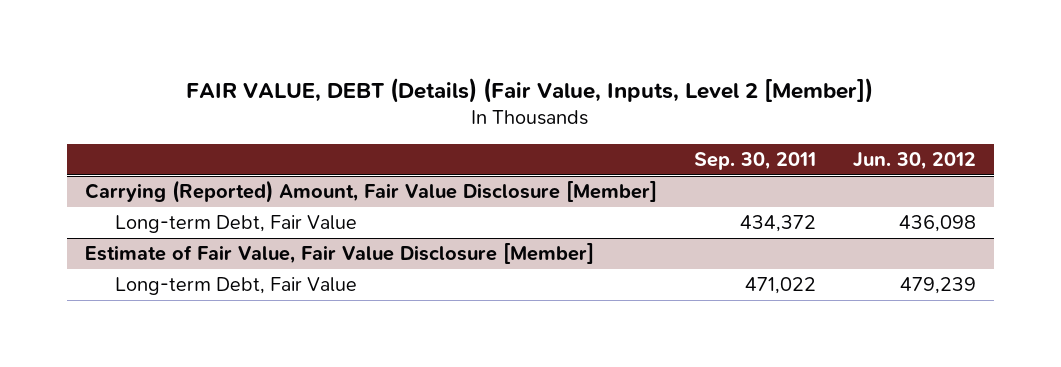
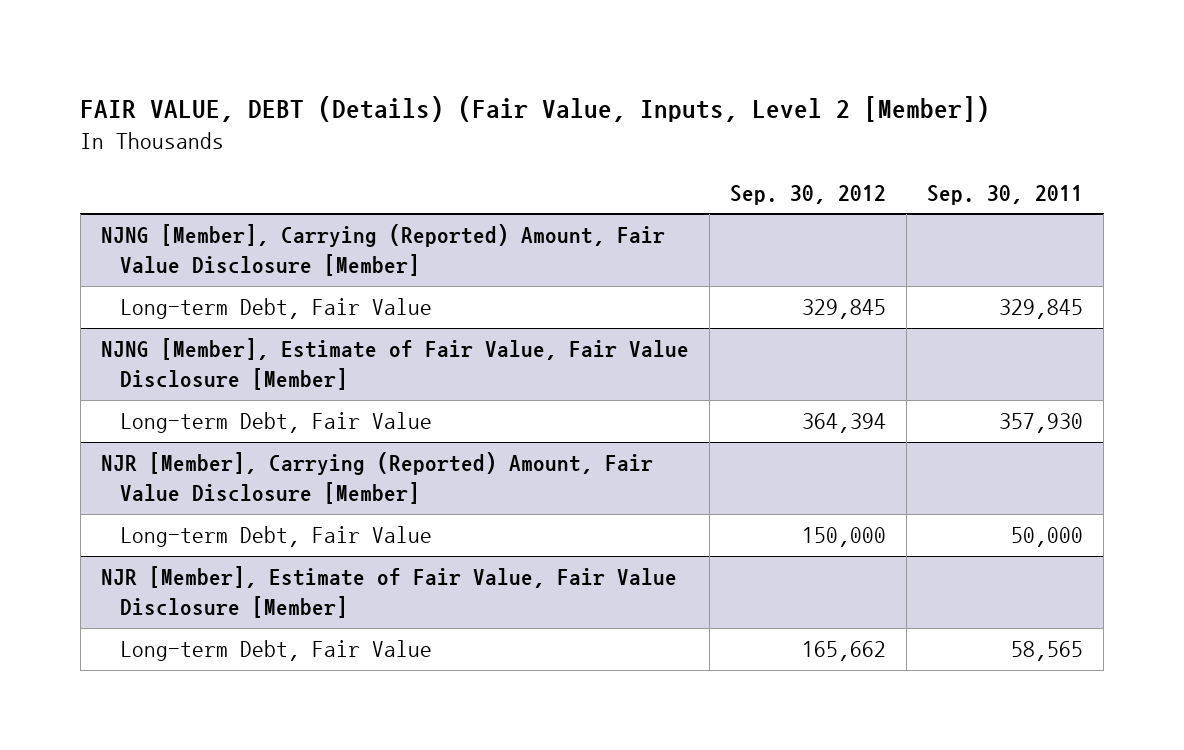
- | Sep. 30, 2011 | Jun. 30, 2012
+ | Sep. 30, 2012 | Sep. 30, 2011
- Carrying (Reported) Amount, Fair Value Disclosure [Member]
- Long-term Debt, Fair Value | 434,372 | 436,098
- Estimate of Fair Value, Fair Value Disclosure [Member]
- Long-term Debt, Fair Value | 471,022 | 479,239
+ NJNG [Member], Carrying (Reported) Amount, Fair Value Disclosure [Member]
+ Long-term Debt, Fair Value | 329,845 | 329,845
+ NJNG [Member], Estimate of Fair Value, Fair Value Disclosure [Member]
+ Long-term Debt, Fair Value | 364,394 | 357,930
+ NJR [Member], Carrying (Reported) Amount, Fair Value Disclosure [Member]
+ Long-term Debt, Fair Value | 150,000 | 50,000
+ NJR [Member], Estimate of Fair Value, Fair Value Disclosure [Member]
+ Long-term Debt, Fair Value | 165,662 | 58,565

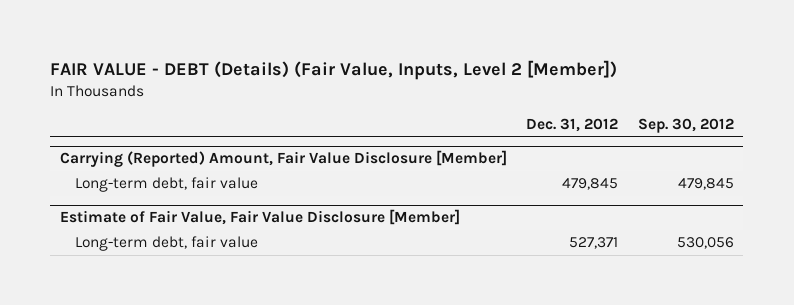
- FAIR VALUE, DEBT (Details) (Fair Value, Inputs, Level 2 [Member])
+ FAIR VALUE - DEBT (Details) (Fair Value, Inputs, Level 2 [Member])
- | Sep. 30, 2012 | Sep. 30, 2011
+ | Dec. 31, 2012 | Sep. 30, 2012
- NJNG [Member], Carrying (Reported) Amount, Fair Value Disclosure [Member]
- Long-term Debt, Fair Value | 329,845 | 329,845
- NJNG [Member], Estimate of Fair Value, Fair Value Disclosure [Member]
- Long-term Debt, Fair Value | 364,394 | 357,930
- NJR [Member], Carrying (Reported) Amount, Fair Value Disclosure [Member]
- Long-term Debt, Fair Value | 150,000 | 50,000
- NJR [Member], Estimate of Fair Value, Fair Value Disclosure [Member]
- Long-term Debt, Fair Value | 165,662 | 58,565
+ Carrying (Reported) Amount, Fair Value Disclosure [Member]
+ Long-term debt, fair value | 479,845 | 479,845
+ Estimate of Fair Value, Fair Value Disclosure [Member]
+ Long-term debt, fair value | 527,371 | 530,056

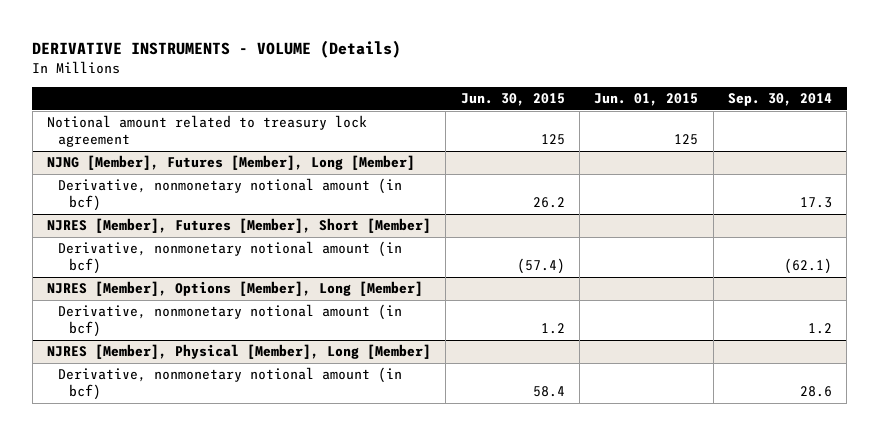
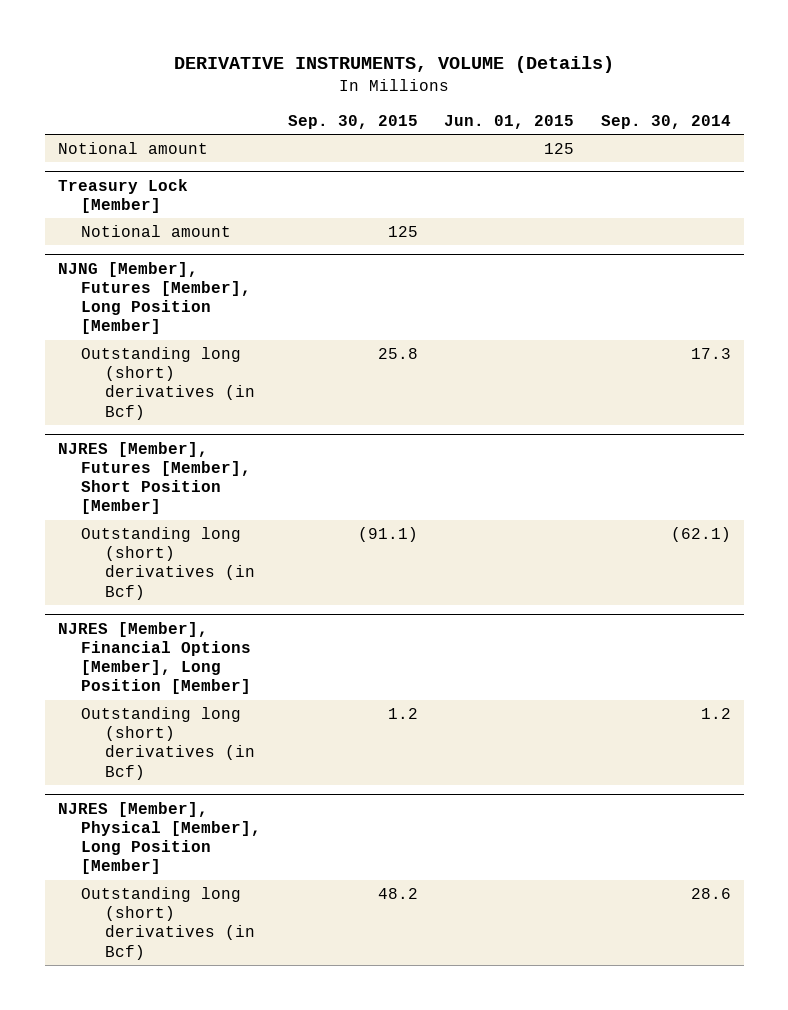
- DERIVATIVE INSTRUMENTS - VOLUME (Details)
+ DERIVATIVE INSTRUMENTS, VOLUME (Details)
- | Jun. 30, 2015 | Jun. 01, 2015 | Sep. 30, 2014
+ | Sep. 30, 2015 | Jun. 01, 2015 | Sep. 30, 2014
- Notional amount related to treasury lock agreement | 125 | 125 |
- NJNG [Member], Futures [Member], Long [Member]
- Derivative, nonmonetary notional amount (in bcf) | 26.2 | | 17.3
- NJRES [Member], Futures [Member], Short [Member]
- Derivative, nonmonetary notional amount (in bcf) | (57.4) | | (62.1)
- NJRES [Member], Options [Member], Long [Member]
- Derivative, nonmonetary notional amount (in bcf) | 1.2 | | 1.2
- NJRES [Member], Physical [Member], Long [Member]
- Derivative, nonmonetary notional amount (in bcf) | 58.4 | | 28.6
+ Notional amount | | 125 |
+ Treasury Lock [Member]
+ Notional amount | 125 | |
+ NJNG [Member], Futures [Member], Long Position [Member]
+ Outstanding long (short) derivatives (in Bcf) | 25.8 | | 17.3
+ NJRES [Member], Futures [Member], Short Position [Member]
+ Outstanding long (short) derivatives (in Bcf) | (91.1) | | (62.1)
+ NJRES [Member], Financial Options [Member], Long Position [Member]
+ Outstanding long (short) derivatives (in Bcf) | 1.2 | | 1.2
+ NJRES [Member], Physical [Member], Long Position [Member]
+ Outstanding long (short) derivatives (in Bcf) | 48.2 | | 28.6

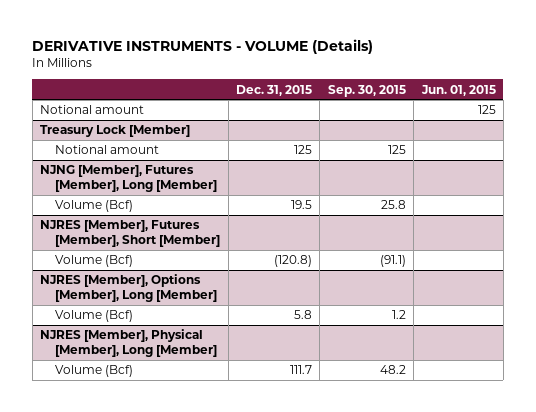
- DERIVATIVE INSTRUMENTS, VOLUME (Details)
+ DERIVATIVE INSTRUMENTS - VOLUME (Details)
- | Sep. 30, 2015 | Jun. 01, 2015 | Sep. 30, 2014
+ | Dec. 31, 2015 | Sep. 30, 2015 | Jun. 01, 2015
- NJNG [Member], Futures [Member], Long Position [Member]
- Outstanding long (short) derivatives (in Bcf) | 25.8 | | 17.3
- NJRES [Member], Futures [Member], Short Position [Member]
- Outstanding long (short) derivatives (in Bcf) | (91.1) | | (62.1)
- NJRES [Member], Financial Options [Member], Long Position [Member]
- Outstanding long (short) derivatives (in Bcf) | 1.2 | | 1.2
- NJRES [Member], Physical [Member], Long Position [Member]
- Outstanding long (short) derivatives (in Bcf) | 48.2 | | 28.6
+ NJNG [Member], Futures [Member], Long [Member]
+ Volume (Bcf) | 19.5 | 25.8 |
+ NJRES [Member], Futures [Member], Short [Member]
+ Volume (Bcf) | (120.8) | (91.1) |
+ NJRES [Member], Options [Member], Long [Member]
+ Volume (Bcf) | 5.8 | 1.2 |
+ NJRES [Member], Physical [Member], Long [Member]
+ Volume (Bcf) | 111.7 | 48.2 |

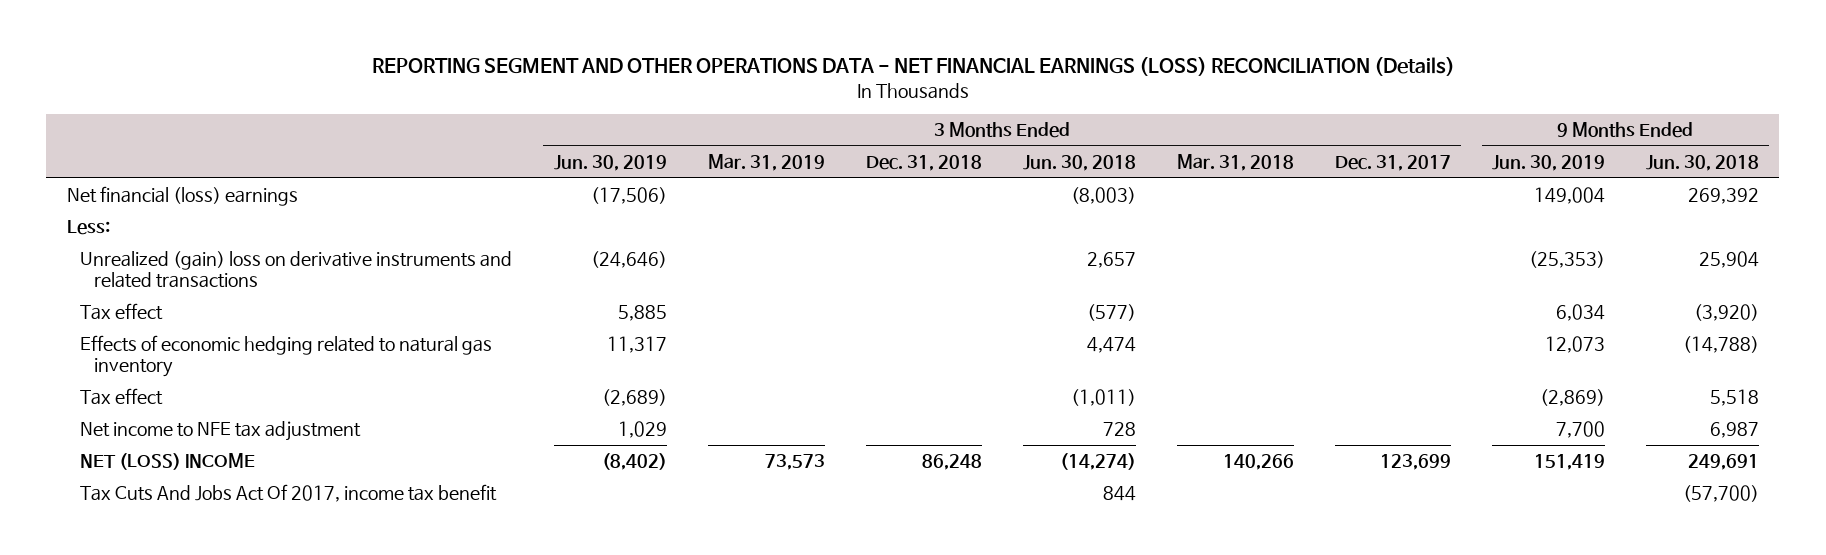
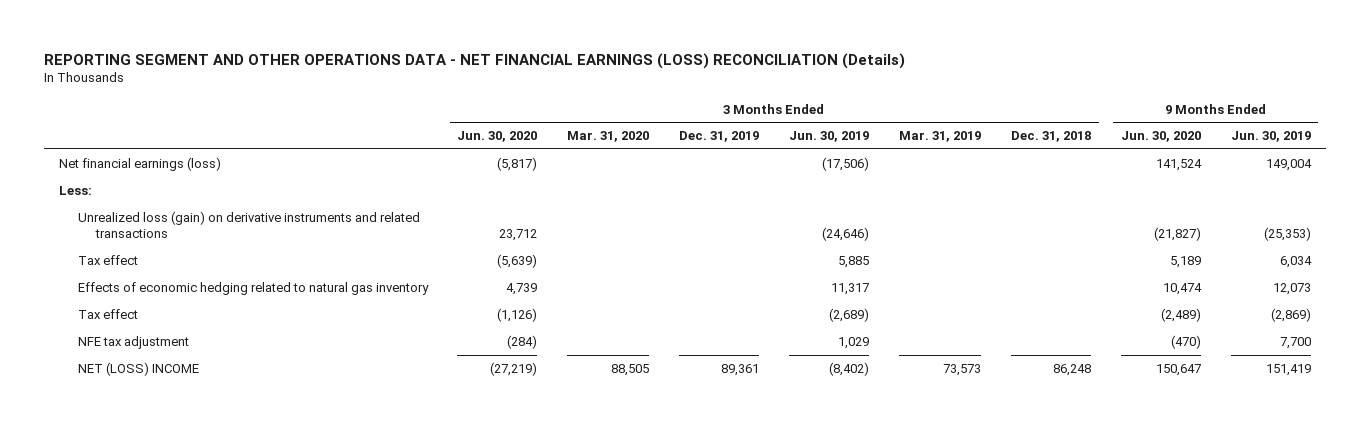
- | 3 Months Ended Jun. 30, 2019 | 3 Months Ended Mar. 31, 2019 | 3 Months Ended Dec. 31, 2018 | 3 Months Ended Jun. 30, 2018 | 3 Months Ended Mar. 31, 2018 | 3 Months Ended Dec. 31, 2017 | 9 Months Ended Jun. 30, 2019 | 9 Months Ended Jun. 30, 2018
+ | 3 Months Ended Jun. 30, 2020 | 3 Months Ended Mar. 31, 2020 | 3 Months Ended Dec. 31, 2019 | 3 Months Ended Jun. 30, 2019 | 3 Months Ended Mar. 31, 2019 | 3 Months Ended Dec. 31, 2018 | 9 Months Ended Jun. 30, 2020 | 9 Months Ended Jun. 30, 2019
- Net financial (loss) earnings | (17,506) | | | (8,003) | | | 149,004 | 269,392
+ Net financial earnings (loss) | (5,817) | | | (17,506) | | | 141,524 | 149,004
- Unrealized (gain) loss on derivative instruments and related transactions | (24,646) | | | 2,657 | | | (25,353) | 25,904
+ Unrealized loss (gain) on derivative instruments and related transactions | 23,712 | | | (24,646) | | | (21,827) | (25,353)
- Net income to NFE tax adjustment | 1,029 | | | 728 | | | 7,700 | 6,987
+ NFE tax adjustment | (284) | | | 1,029 | | | (470) | 7,700
- Tax Cuts And Jobs Act Of 2017, income tax benefit | | | | 844 | | | | (57,700)

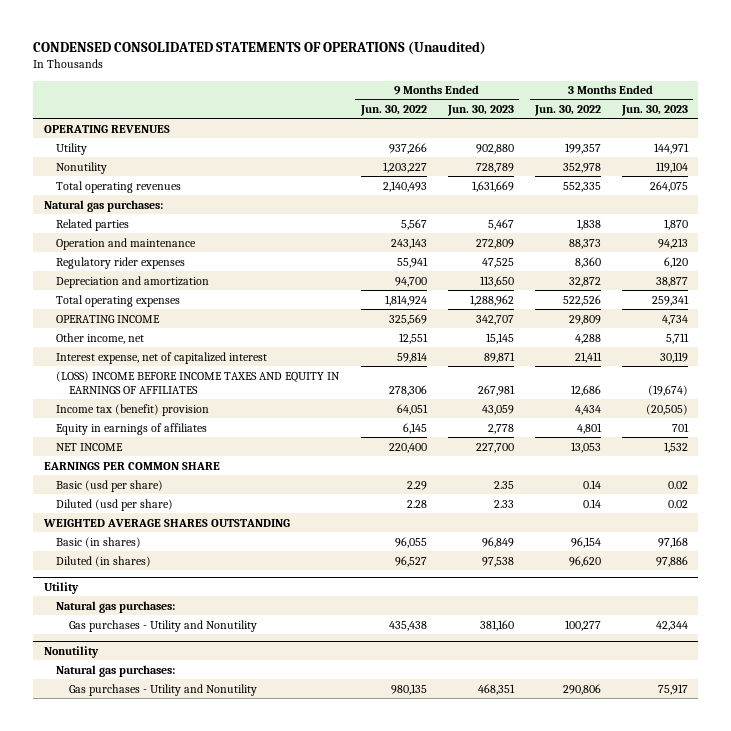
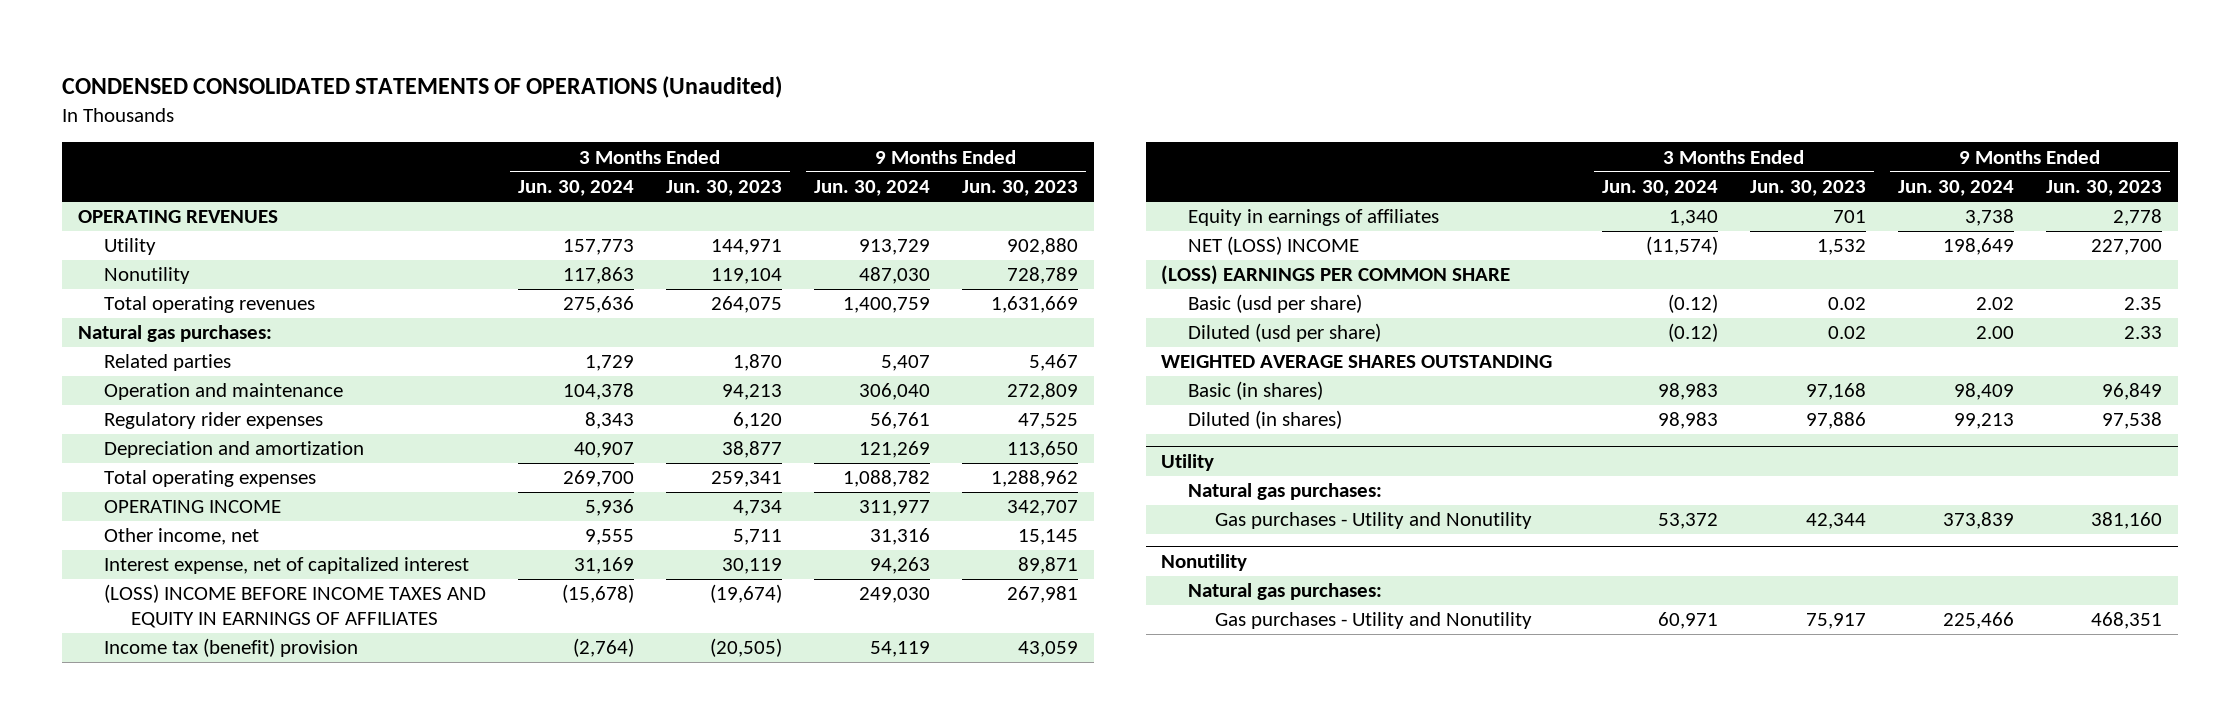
- | 9 Months Ended Jun. 30, 2022 | 9 Months Ended Jun. 30, 2023 | 3 Months Ended Jun. 30, 2022 | 3 Months Ended Jun. 30, 2023
+ | 3 Months Ended Jun. 30, 2024 | 3 Months Ended Jun. 30, 2023 | 9 Months Ended Jun. 30, 2024 | 9 Months Ended Jun. 30, 2023
- NET INCOME | 220,400 | 227,700 | 13,053 | 1,532
- EARNINGS PER COMMON SHARE
+ NET (LOSS) INCOME | (11,574) | 1,532 | 198,649 | 227,700
+ (LOSS) EARNINGS PER COMMON SHARE

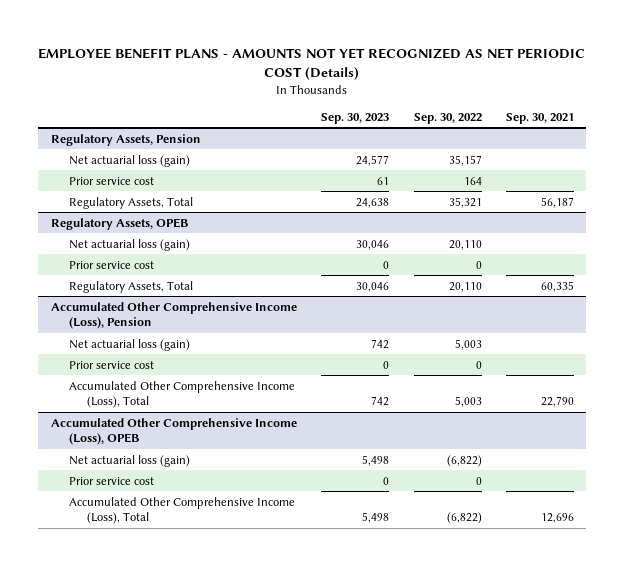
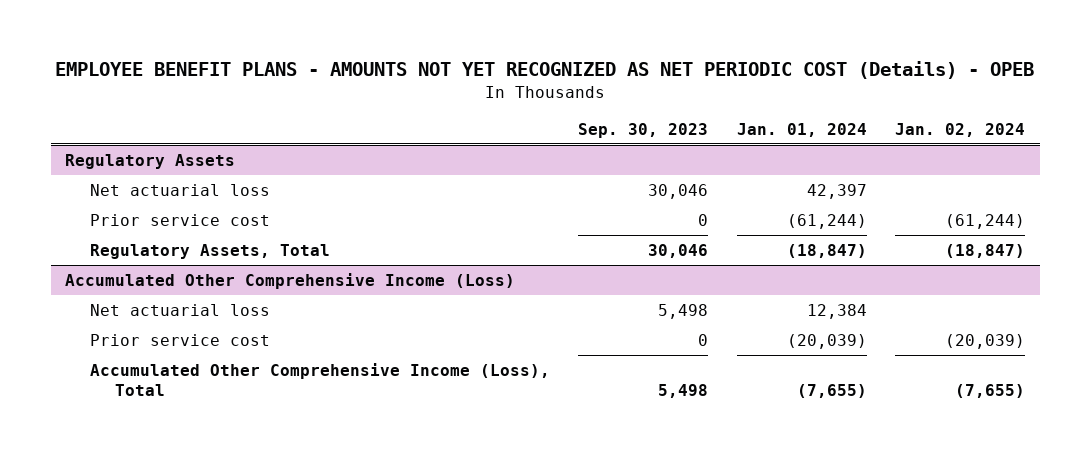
- EMPLOYEE BENEFIT PLANS - AMOUNTS NOT YET RECOGNIZED AS NET PERIODIC COST (Details)
+ EMPLOYEE BENEFIT PLANS - AMOUNTS NOT YET RECOGNIZED AS NET PERIODIC COST (Details) - OPEB
- | Sep. 30, 2023 | Sep. 30, 2022 | Sep. 30, 2021
+ | Sep. 30, 2023 | Jan. 01, 2024 | Jan. 02, 2024
- Regulatory Assets, Pension
- Net actuarial loss (gain) | 24,577 | 35,157 |
- Prior service cost | 61 | 164 |
- Regulatory Assets, Total | 24,638 | 35,321 | 56,187
- Regulatory Assets, OPEB
- Net actuarial loss (gain) | 30,046 | 20,110 |
+ Regulatory Assets
+ Net actuarial loss | 30,046 | 42,397 |
- Accumulated Other Comprehensive Income (Loss), Pension
- Net actuarial loss (gain) | 742 | 5,003 |
- Prior service cost | 0 | 0 |
- Accumulated Other Comprehensive Income (Loss), Total | 742 | 5,003 | 22,790
- Accumulated Other Comprehensive Income (Loss), OPEB
- Net actuarial loss (gain) | 5,498 | (6,822) |
+ Accumulated Other Comprehensive Income (Loss)
+ Net actuarial loss | 5,498 | 12,384 |

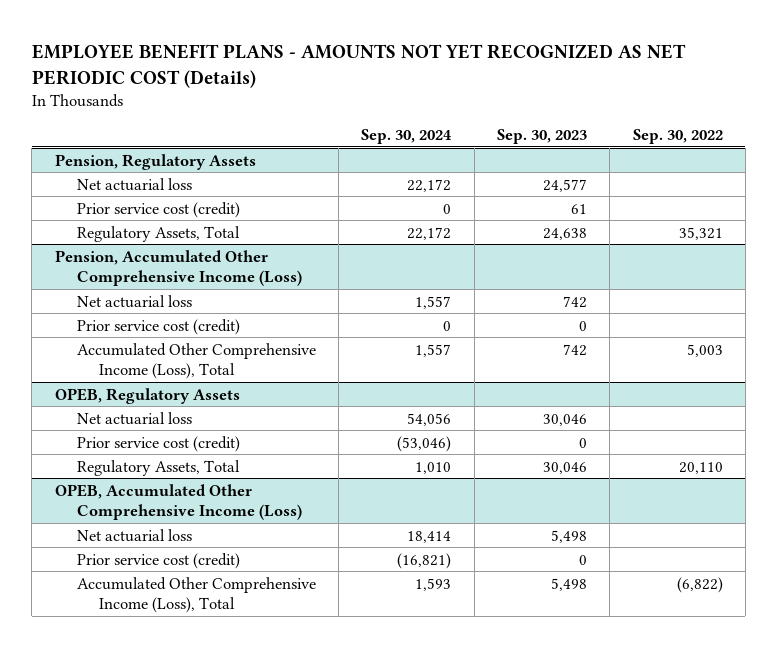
- EMPLOYEE BENEFIT PLANS - AMOUNTS NOT YET RECOGNIZED AS NET PERIODIC COST (Details) - OPEB
+ EMPLOYEE BENEFIT PLANS - AMOUNTS NOT YET RECOGNIZED AS NET PERIODIC COST (Details)
- | Sep. 30, 2023 | Jan. 01, 2024 | Jan. 02, 2024
+ | Sep. 30, 2024 | Sep. 30, 2023 | Sep. 30, 2022
- Regulatory Assets
+ Pension, Regulatory Assets
+ Net actuarial loss | 22,172 | 24,577 |
+ Prior service cost (credit) | 0 | 61 |
+ Regulatory Assets, Total | 22,172 | 24,638 | 35,321
+ Pension, Accumulated Other Comprehensive Income (Loss)
+ Net actuarial loss | 1,557 | 742 |
+ Prior service cost (credit) | 0 | 0 |
+ Accumulated Other Comprehensive Income (Loss), Total | 1,557 | 742 | 5,003
+ OPEB, Regulatory Assets
- Prior service cost | 0 | (61,244) | (61,244)
+ Prior service cost (credit) | (53,046) | 0 |
- Accumulated Other Comprehensive Income (Loss)
+ OPEB, Accumulated Other Comprehensive Income (Loss)
- Prior service cost | 0 | (20,039) | (20,039)
+ Prior service cost (credit) | (16,821) | 0 |

